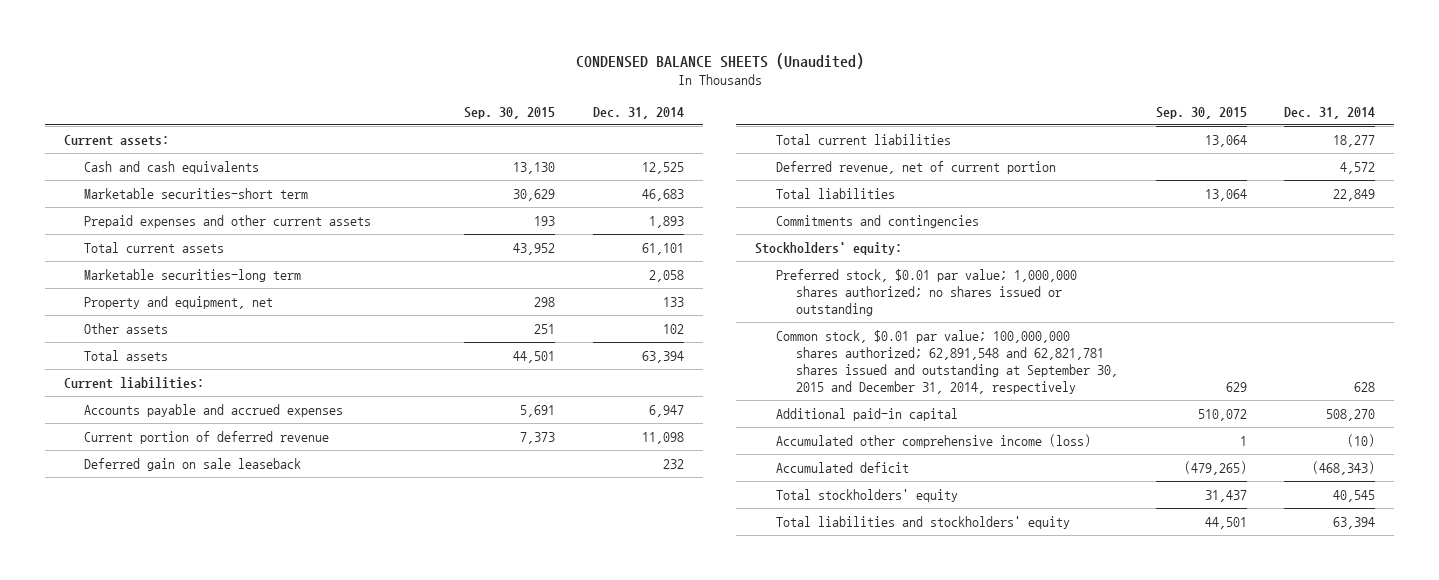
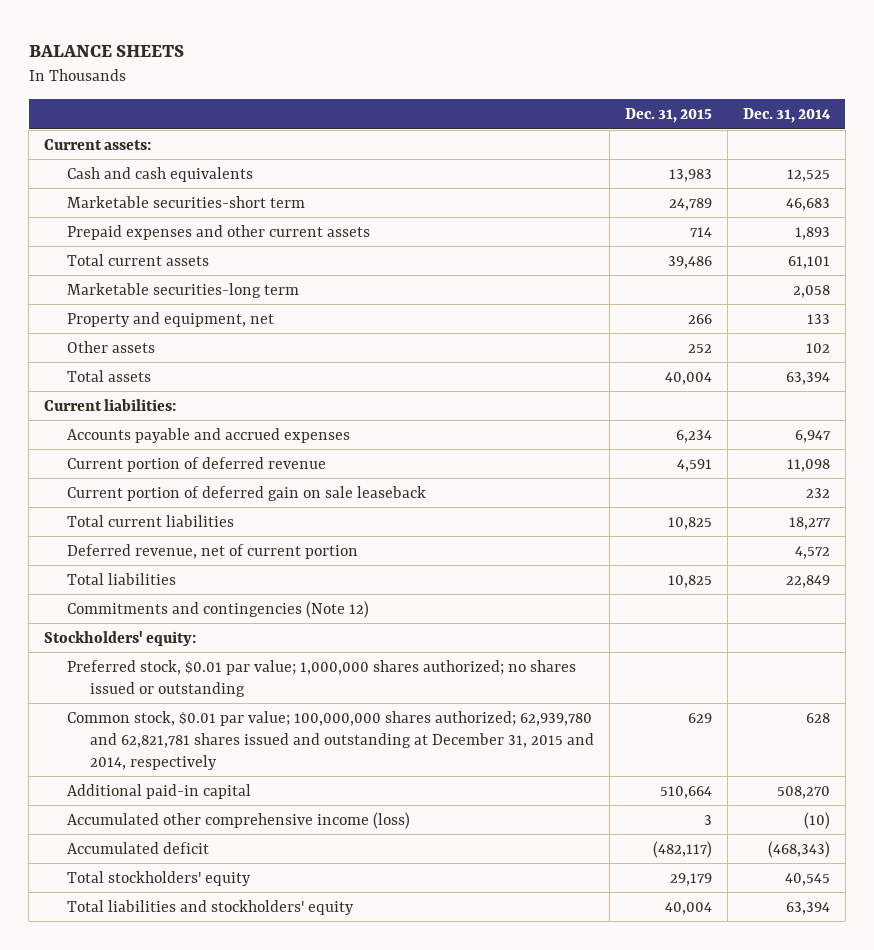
- CONDENSED BALANCE SHEETS (Unaudited)
+ BALANCE SHEETS
- | Sep. 30, 2015 | Dec. 31, 2014
+ | Dec. 31, 2015 | Dec. 31, 2014
- Deferred gain on sale leaseback | | 232
+ Current portion of deferred gain on sale leaseback | | 232
- Commitments and contingencies
+ Commitments and contingencies (Note 12)
- Common stock, $0.01 par value; 100,000,000 shares authorized; 62,891,548 and 62,821,781 shares issued and outstanding at September 30, 2015 and December 31, 2014, respectively | 629 | 628
+ Common stock, $0.01 par value; 100,000,000 shares authorized; 62,939,780 and 62,821,781 shares issued and outstanding at December 31, 2015 and 2014, respectively | 629 | 628

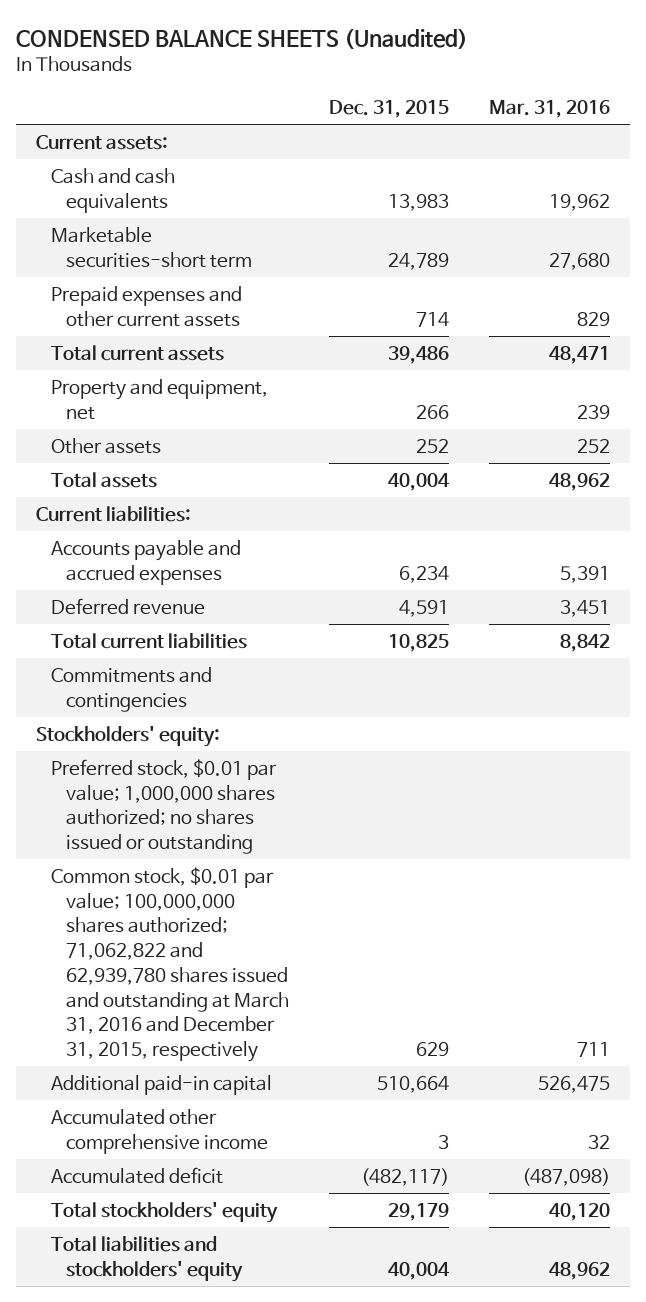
- BALANCE SHEETS
+ CONDENSED BALANCE SHEETS (Unaudited)
- | Dec. 31, 2015 | Dec. 31, 2014
+ | Dec. 31, 2015 | Mar. 31, 2016
- Marketable securities-long term | | 2,058
- Current portion of deferred revenue | 4,591 | 11,098
- Current portion of deferred gain on sale leaseback | | 232
+ Deferred revenue | 4,591 | 3,451
- Deferred revenue, net of current portion | | 4,572
- Total liabilities | 10,825 | 22,849
- Commitments and contingencies (Note 12)
+ Commitments and contingencies
- Common stock, $0.01 par value; 100,000,000 shares authorized; 62,939,780 and 62,821,781 shares issued and outstanding at December 31, 2015 and 2014, respectively | 629 | 628
+ Common stock, $0.01 par value; 100,000,000 shares authorized; 71,062,822 and 62,939,780 shares issued and outstanding at March 31, 2016 and December 31, 2015, respectively | 629 | 711
- Accumulated other comprehensive income (loss) | 3 | (10)
+ Accumulated other comprehensive income | 3 | 32

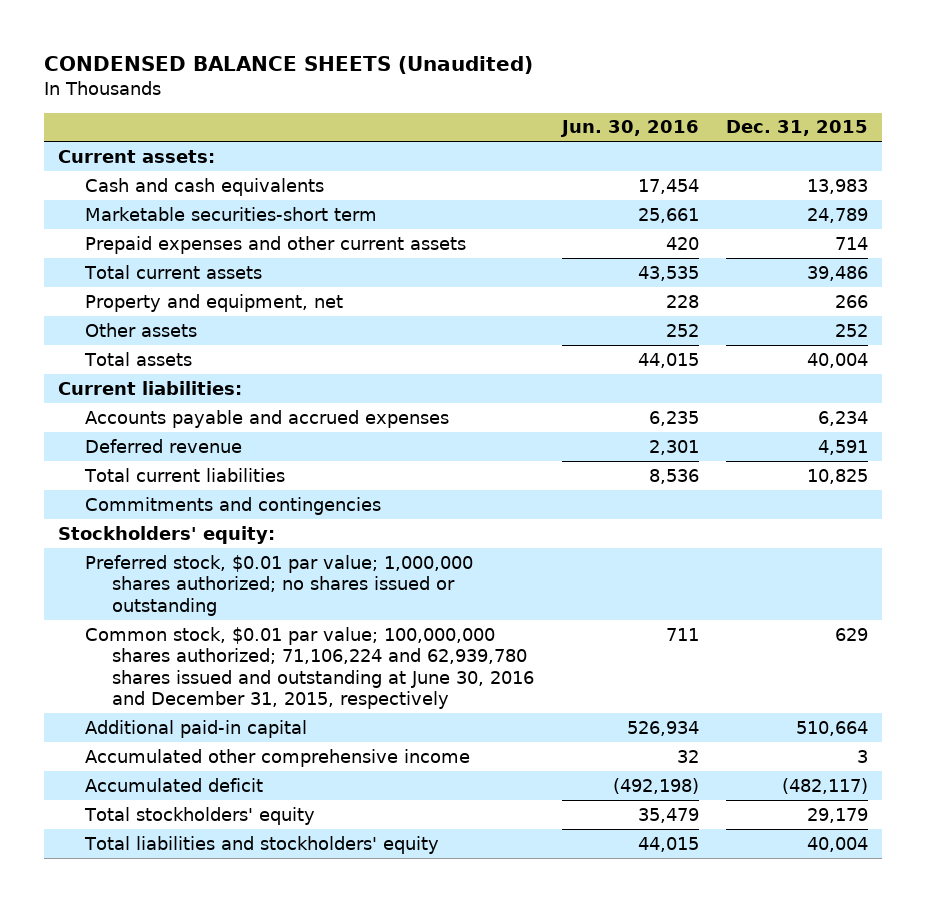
- | Dec. 31, 2015 | Mar. 31, 2016
+ | Jun. 30, 2016 | Dec. 31, 2015
- Common stock, $0.01 par value; 100,000,000 shares authorized; 71,062,822 and 62,939,780 shares issued and outstanding at March 31, 2016 and December 31, 2015, respectively | 629 | 711
+ Common stock, $0.01 par value; 100,000,000 shares authorized; 71,106,224 and 62,939,780 shares issued and outstanding at June 30, 2016 and December 31, 2015, respectively | 711 | 629

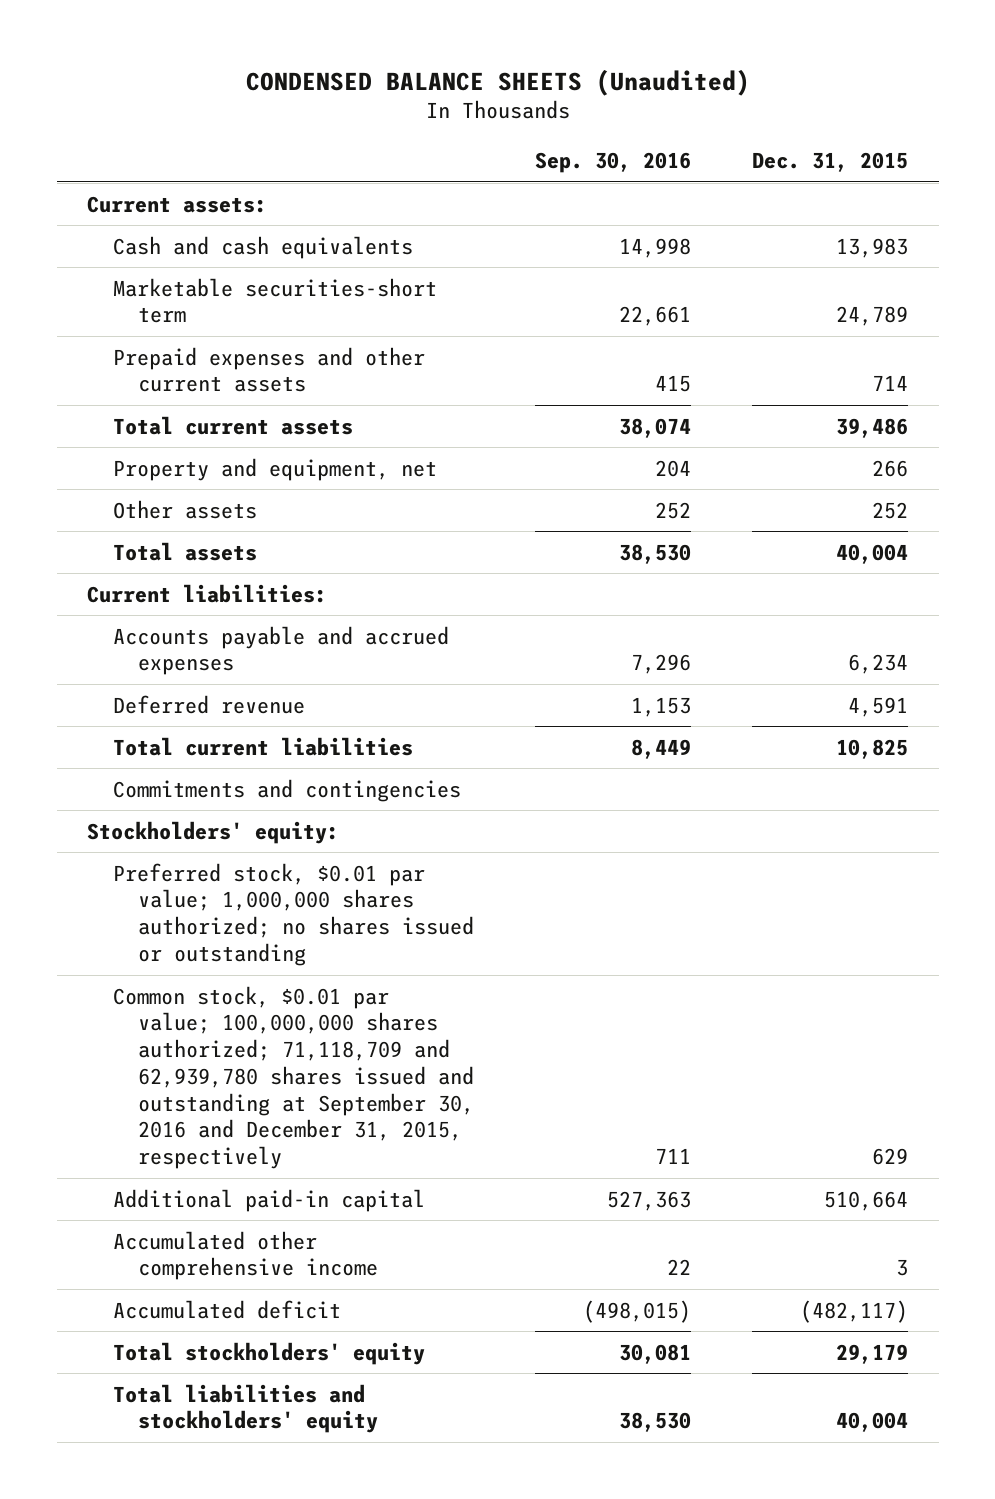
- | Jun. 30, 2016 | Dec. 31, 2015
+ | Sep. 30, 2016 | Dec. 31, 2015
- Common stock, $0.01 par value; 100,000,000 shares authorized; 71,106,224 and 62,939,780 shares issued and outstanding at June 30, 2016 and December 31, 2015, respectively | 711 | 629
+ Common stock, $0.01 par value; 100,000,000 shares authorized; 71,118,709 and 62,939,780 shares issued and outstanding at September 30, 2016 and December 31, 2015, respectively | 711 | 629

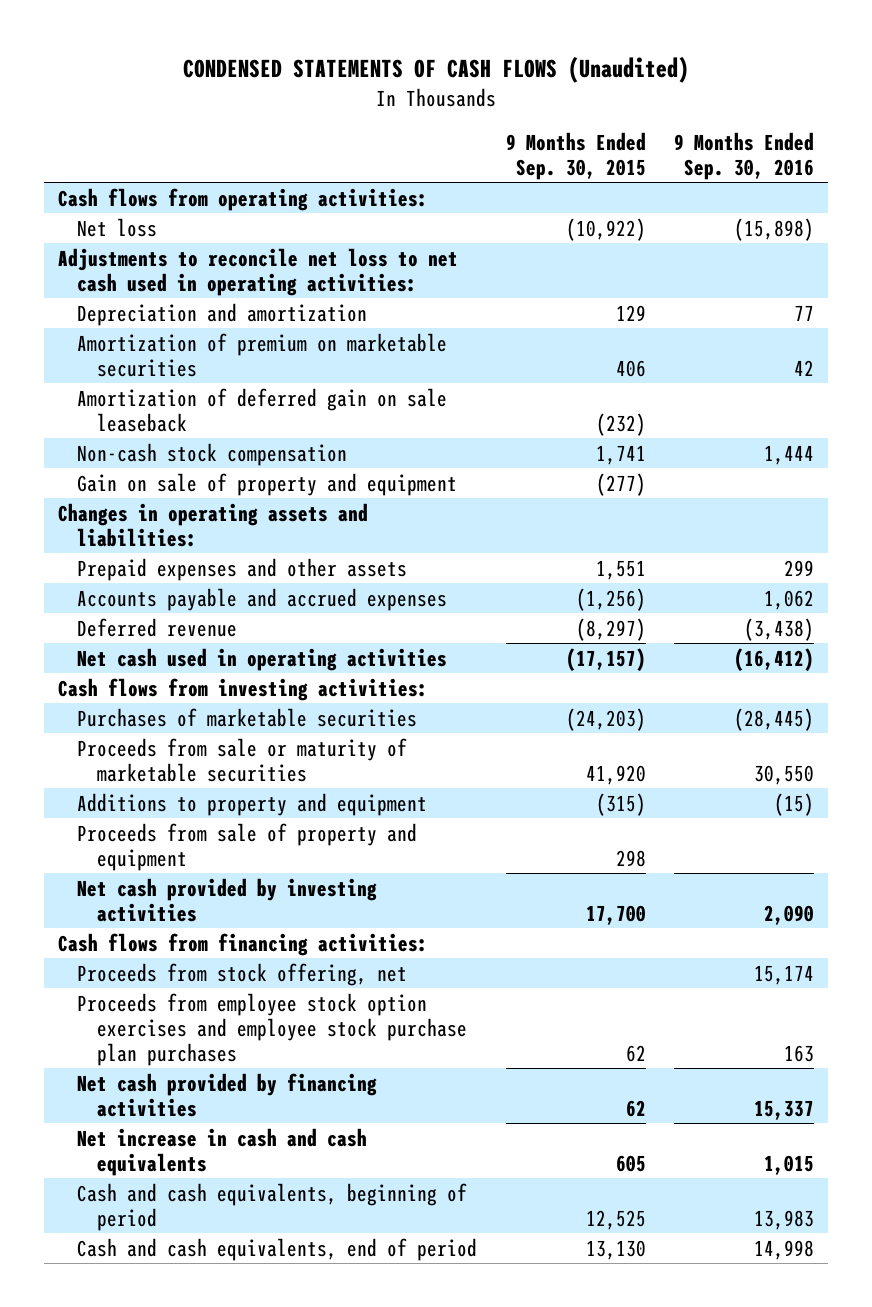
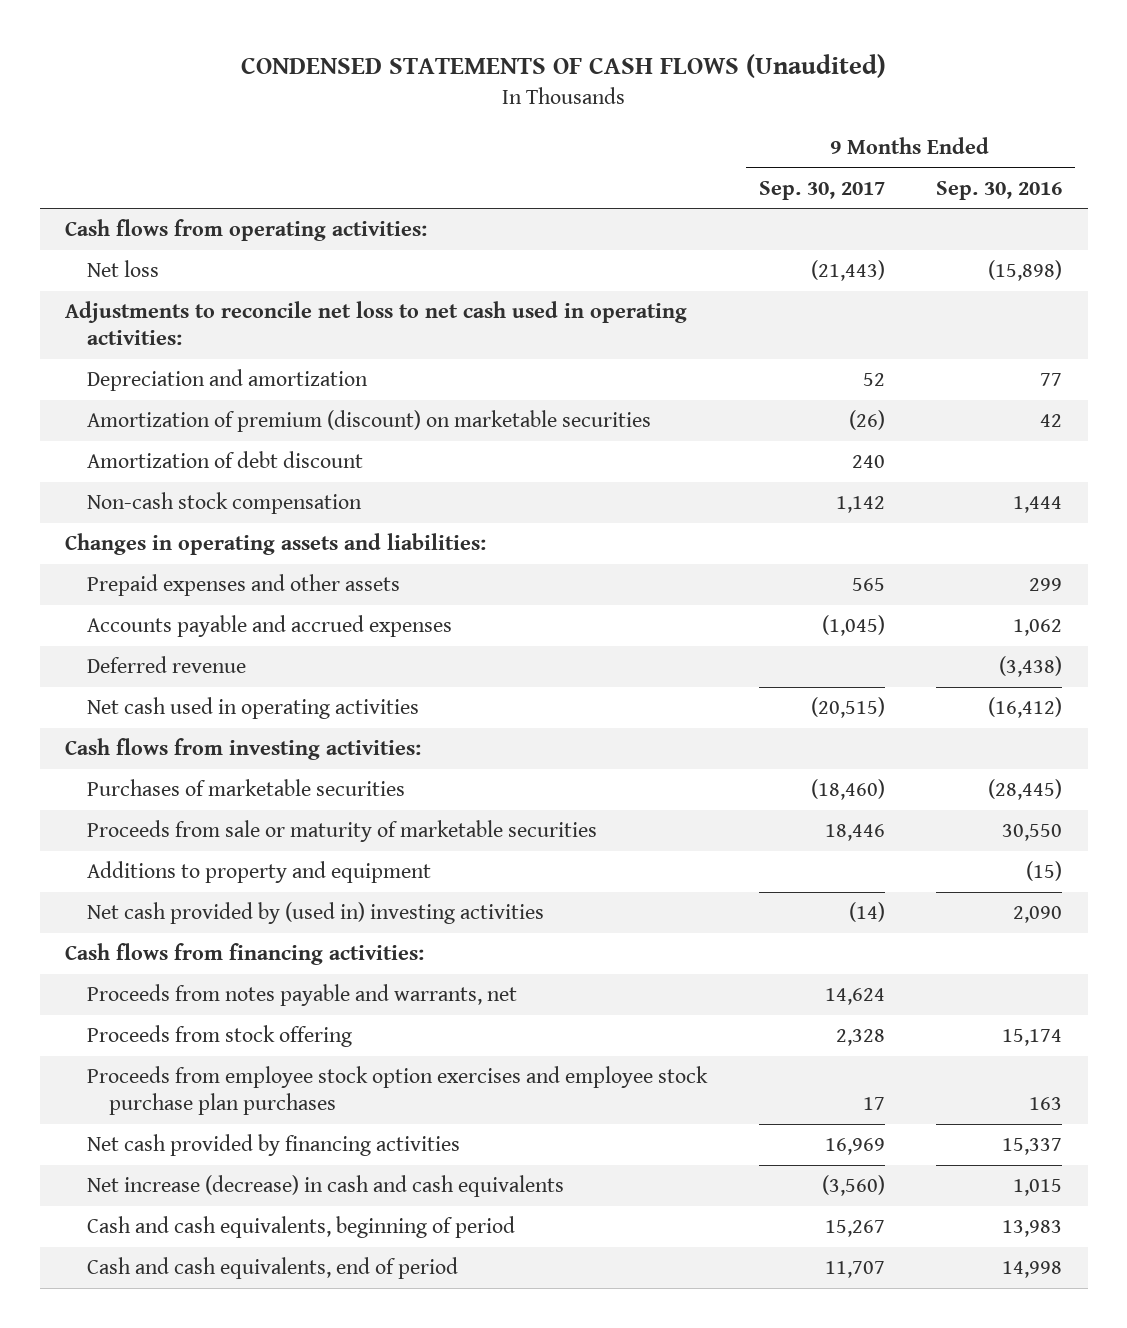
- | 9 Months Ended Sep. 30, 2015 | 9 Months Ended Sep. 30, 2016
+ | 9 Months Ended Sep. 30, 2017 | 9 Months Ended Sep. 30, 2016
- Amortization of premium on marketable securities | 406 | 42
- Amortization of deferred gain on sale leaseback | (232) |
+ Amortization of premium (discount) on marketable securities | (26) | 42
+ Amortization of debt discount | 240 |
- Gain on sale of property and equipment | (277) |
- Proceeds from sale of property and equipment | 298 |
- Net cash provided by investing activities | 17,700 | 2,090
+ Net cash provided by (used in) investing activities | (14) | 2,090
- Proceeds from stock offering, net | | 15,174
+ Proceeds from notes payable and warrants, net | 14,624 |
+ Proceeds from stock offering | 2,328 | 15,174
- Net increase in cash and cash equivalents | 605 | 1,015
+ Net increase (decrease) in cash and cash equivalents | (3,560) | 1,015

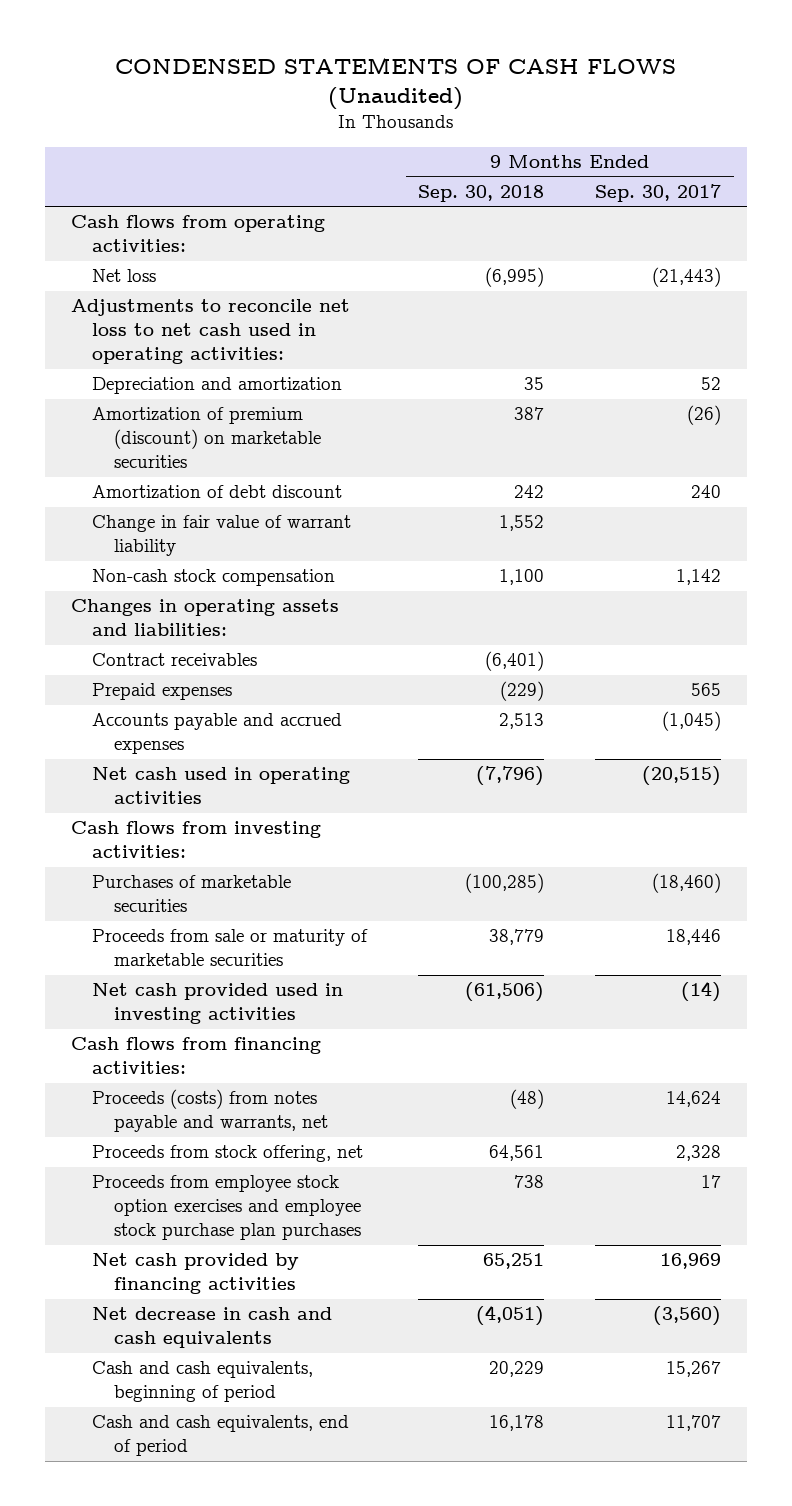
- | 9 Months Ended Sep. 30, 2017 | 9 Months Ended Sep. 30, 2016
+ | 9 Months Ended Sep. 30, 2018 | 9 Months Ended Sep. 30, 2017
+ Change in fair value of warrant liability | 1,552 |
- Prepaid expenses and other assets | 565 | 299
+ Contract receivables | (6,401) |
+ Prepaid expenses | (229) | 565
- Deferred revenue | | (3,438)
- Additions to property and equipment | | (15)
- Net cash provided by (used in) investing activities | (14) | 2,090
+ Net cash provided used in investing activities | (61,506) | (14)
- Proceeds from notes payable and warrants, net | 14,624 |
- Proceeds from stock offering | 2,328 | 15,174
+ Proceeds (costs) from notes payable and warrants, net | (48) | 14,624
+ Proceeds from stock offering, net | 64,561 | 2,328
- Net increase (decrease) in cash and cash equivalents | (3,560) | 1,015
+ Net decrease in cash and cash equivalents | (4,051) | (3,560)

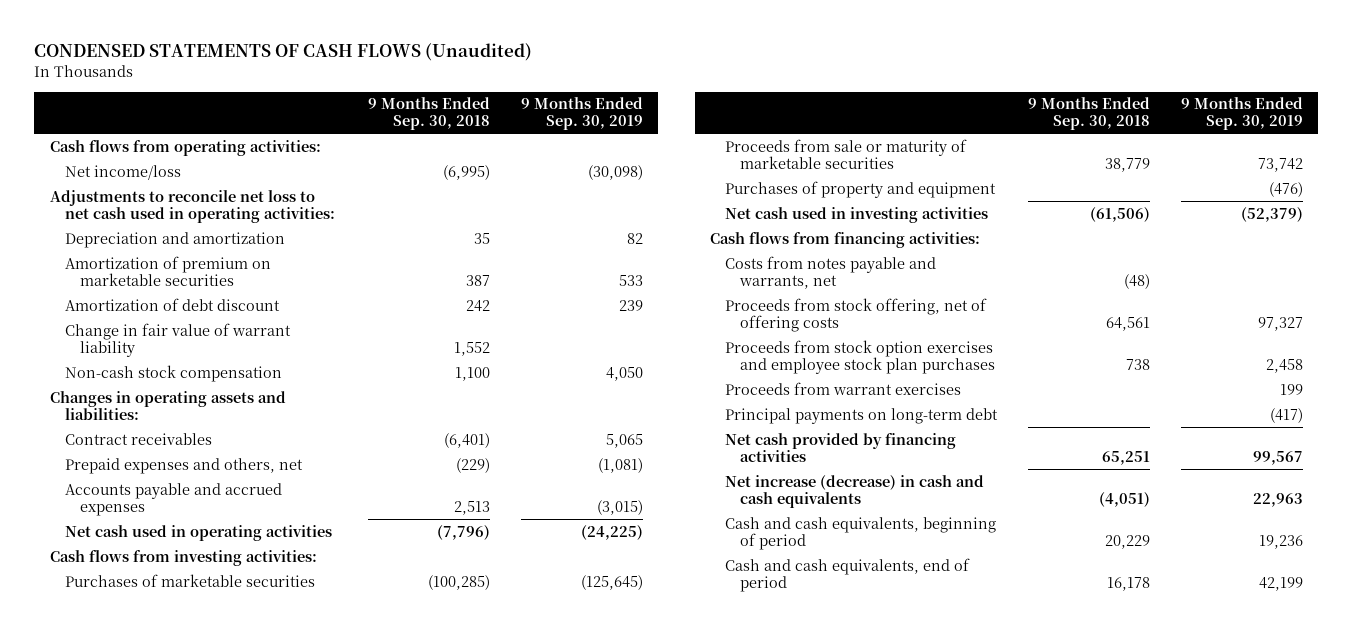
- | 9 Months Ended Sep. 30, 2018 | 9 Months Ended Sep. 30, 2017
+ | 9 Months Ended Sep. 30, 2018 | 9 Months Ended Sep. 30, 2019
- Net loss | (6,995) | (21,443)
+ Net income/loss | (6,995) | (30,098)
- Amortization of premium (discount) on marketable securities | 387 | (26)
+ Amortization of premium on marketable securities | 387 | 533
- Prepaid expenses | (229) | 565
+ Prepaid expenses and others, net | (229) | (1,081)
- Net cash provided used in investing activities | (61,506) | (14)
+ Purchases of property and equipment | | (476)
+ Net cash used in investing activities | (61,506) | (52,379)
- Proceeds (costs) from notes payable and warrants, net | (48) | 14,624
- Proceeds from stock offering, net | 64,561 | 2,328
- Proceeds from employee stock option exercises and employee stock purchase plan purchases | 738 | 17
+ Costs from notes payable and warrants, net | (48) |
+ Proceeds from stock offering, net of offering costs | 64,561 | 97,327
+ Proceeds from stock option exercises and employee stock plan purchases | 738 | 2,458
+ Proceeds from warrant exercises | | 199
+ Principal payments on long-term debt | | (417)
- Net decrease in cash and cash equivalents | (4,051) | (3,560)
+ Net increase (decrease) in cash and cash equivalents | (4,051) | 22,963

